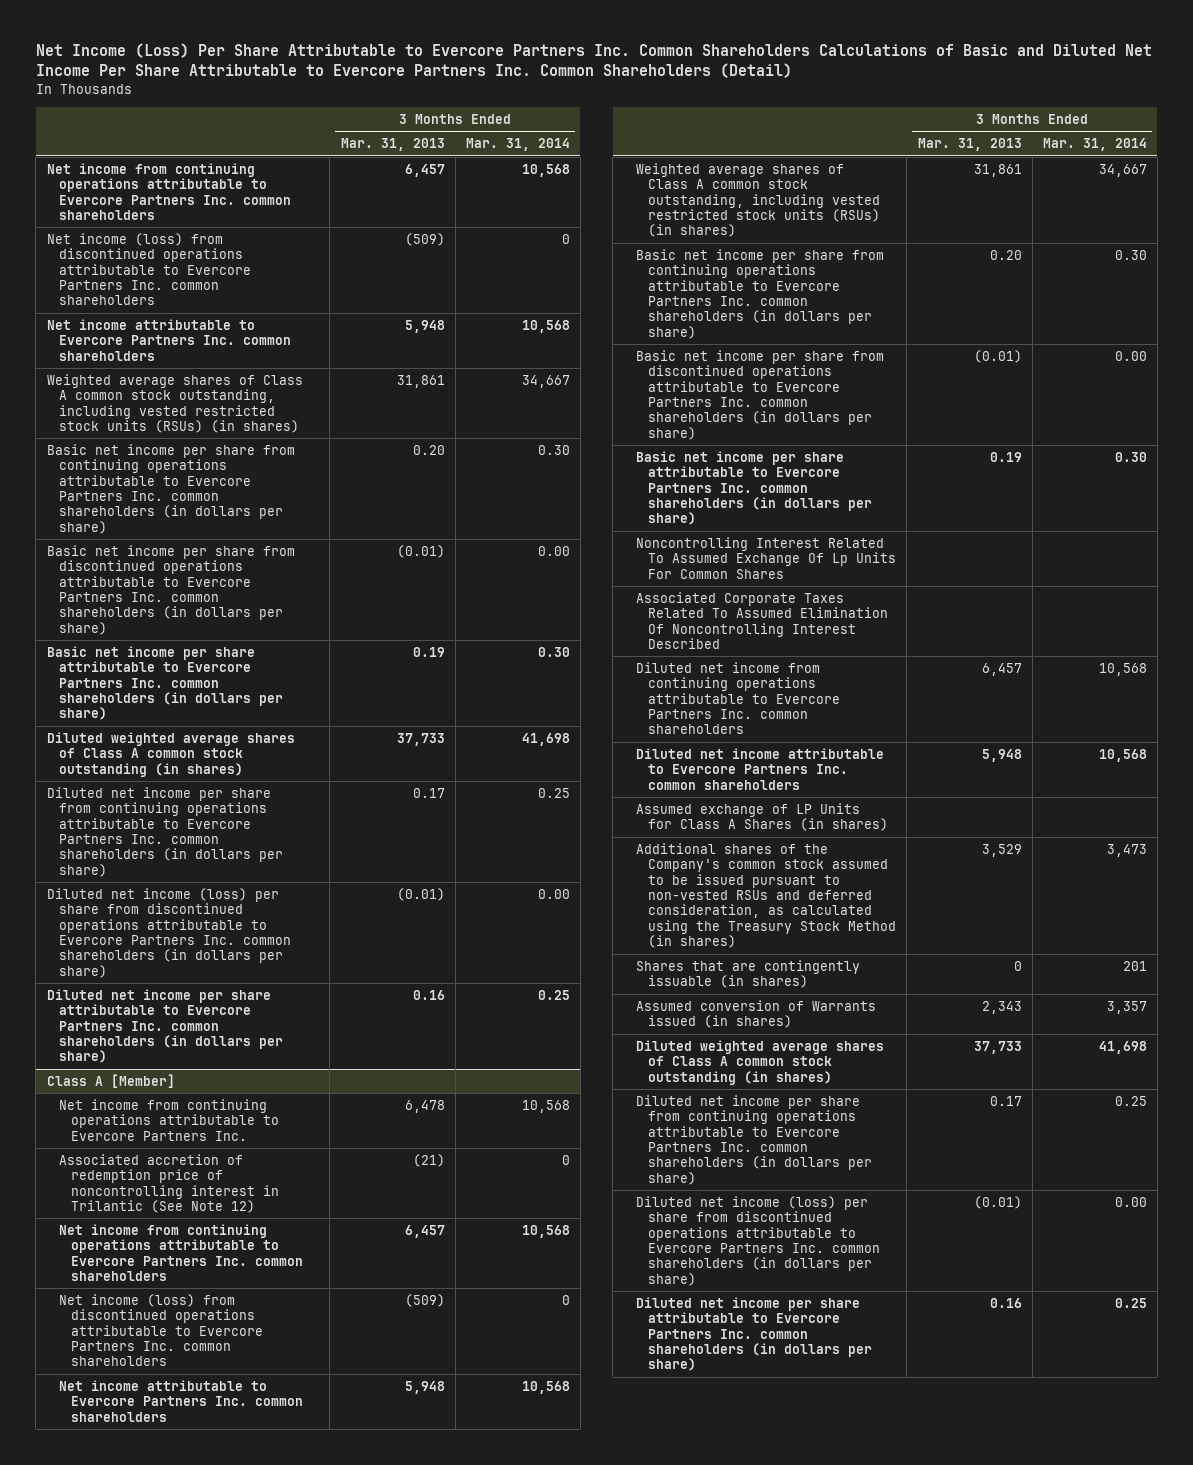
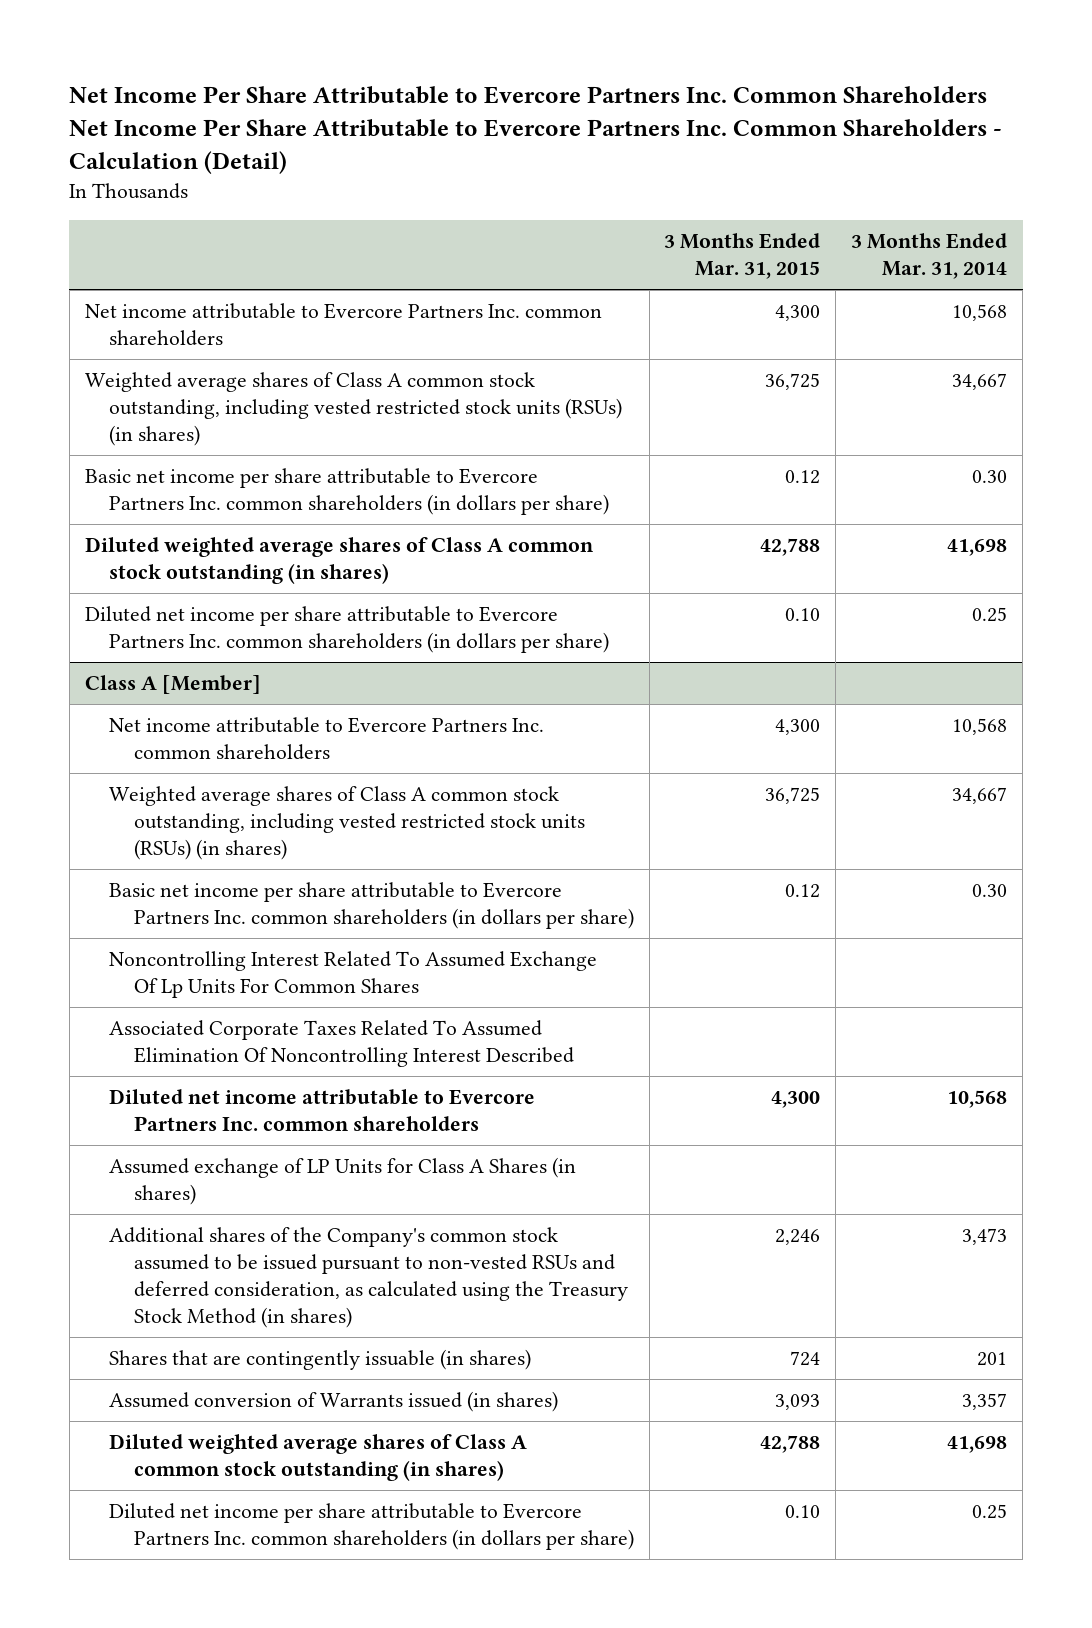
- Net Income (Loss) Per Share Attributable to Evercore Partners Inc. Common Shareholders Calculations of Basic and Diluted Net Income Per Share Attributable to Evercore Partners Inc. Common Shareholders (Detail)
+ Net Income Per Share Attributable to Evercore Partners Inc. Common Shareholders Net Income Per Share Attributable to Evercore Partners Inc. Common Shareholders - Calculation (Detail)
- | 3 Months Ended Mar. 31, 2013 | 3 Months Ended Mar. 31, 2014
+ | 3 Months Ended Mar. 31, 2015 | 3 Months Ended Mar. 31, 2014
- Net income from continuing operations attributable to Evercore Partners Inc. common shareholders | 6,457 | 10,568
- Net income (loss) from discontinued operations attributable to Evercore Partners Inc. common shareholders | (509) | 0
- Basic net income per share from continuing operations attributable to Evercore Partners Inc. common shareholders (in dollars per share) | 0.20 | 0.30
- Basic net income per share from discontinued operations attributable to Evercore Partners Inc. common shareholders (in dollars per share) | (0.01) | 0.00
- Diluted net income per share from continuing operations attributable to Evercore Partners Inc. common shareholders (in dollars per share) | 0.17 | 0.25
- Diluted net income (loss) per share from discontinued operations attributable to Evercore Partners Inc. common shareholders (in dollars per share) | (0.01) | 0.00
@ Class A [Member]
- Net income from continuing operations attributable to Evercore Partners Inc. | 6,478 | 10,568
- Associated accretion of redemption price of noncontrolling interest in Trilantic (See Note 12) | (21) | 0
- Net income from continuing operations attributable to Evercore Partners Inc. common shareholders | 6,457 | 10,568
- Net income (loss) from discontinued operations attributable to Evercore Partners Inc. common shareholders | (509) | 0
- Basic net income per share from continuing operations attributable to Evercore Partners Inc. common shareholders (in dollars per share) | 0.20 | 0.30
- Basic net income per share from discontinued operations attributable to Evercore Partners Inc. common shareholders (in dollars per share) | (0.01) | 0.00
- Diluted net income from continuing operations attributable to Evercore Partners Inc. common shareholders | 6,457 | 10,568
- Diluted net income per share from continuing operations attributable to Evercore Partners Inc. common shareholders (in dollars per share) | 0.17 | 0.25
- Diluted net income (loss) per share from discontinued operations attributable to Evercore Partners Inc. common shareholders (in dollars per share) | (0.01) | 0.00

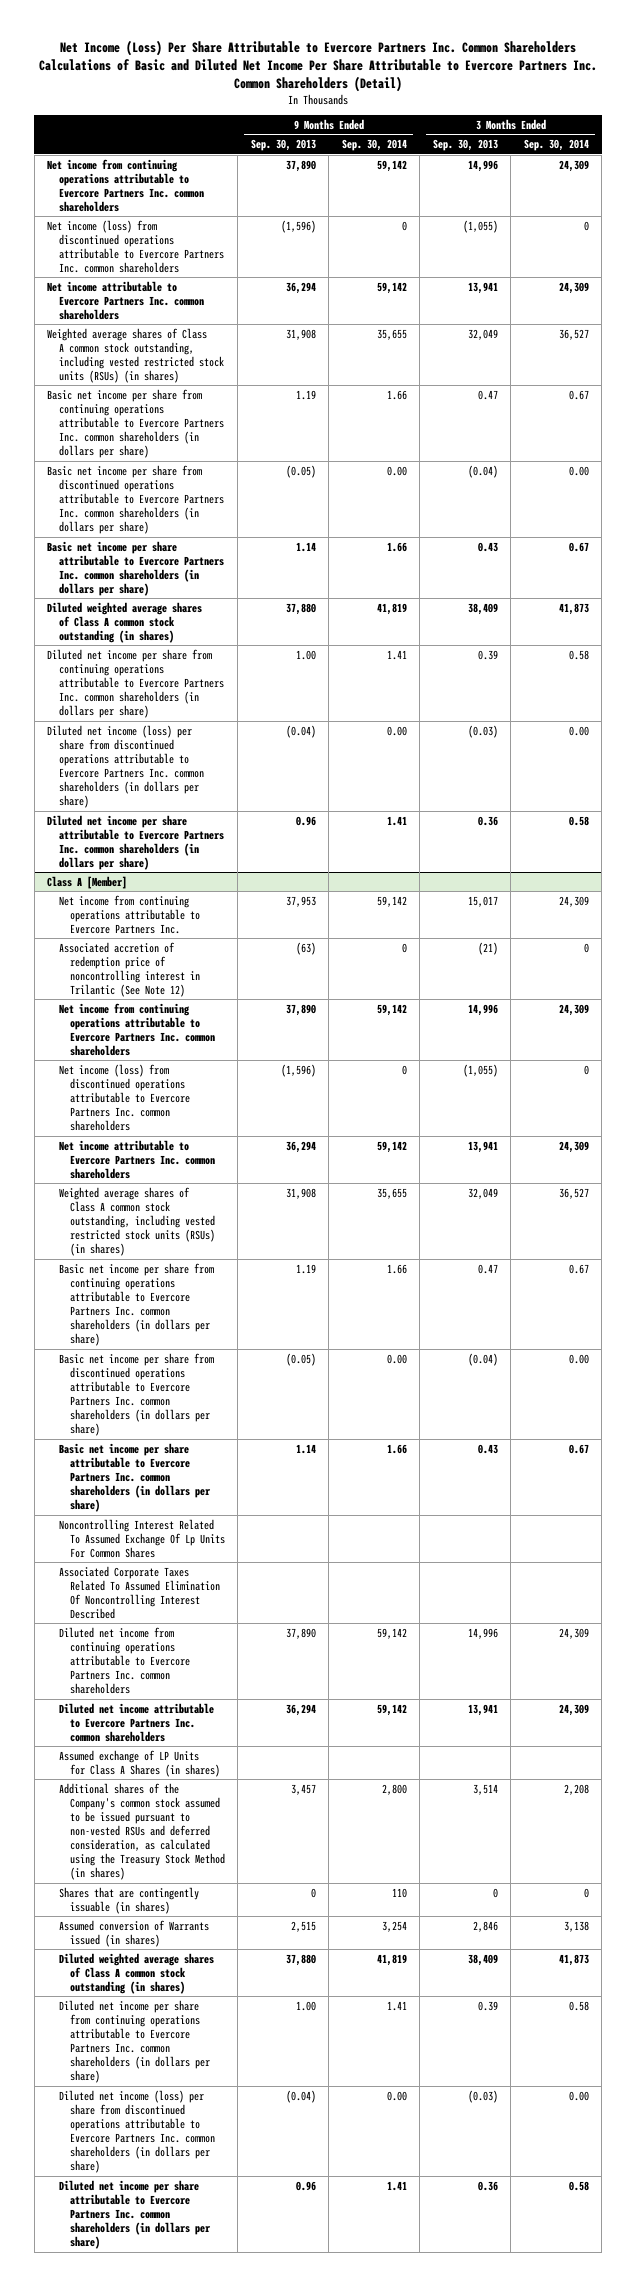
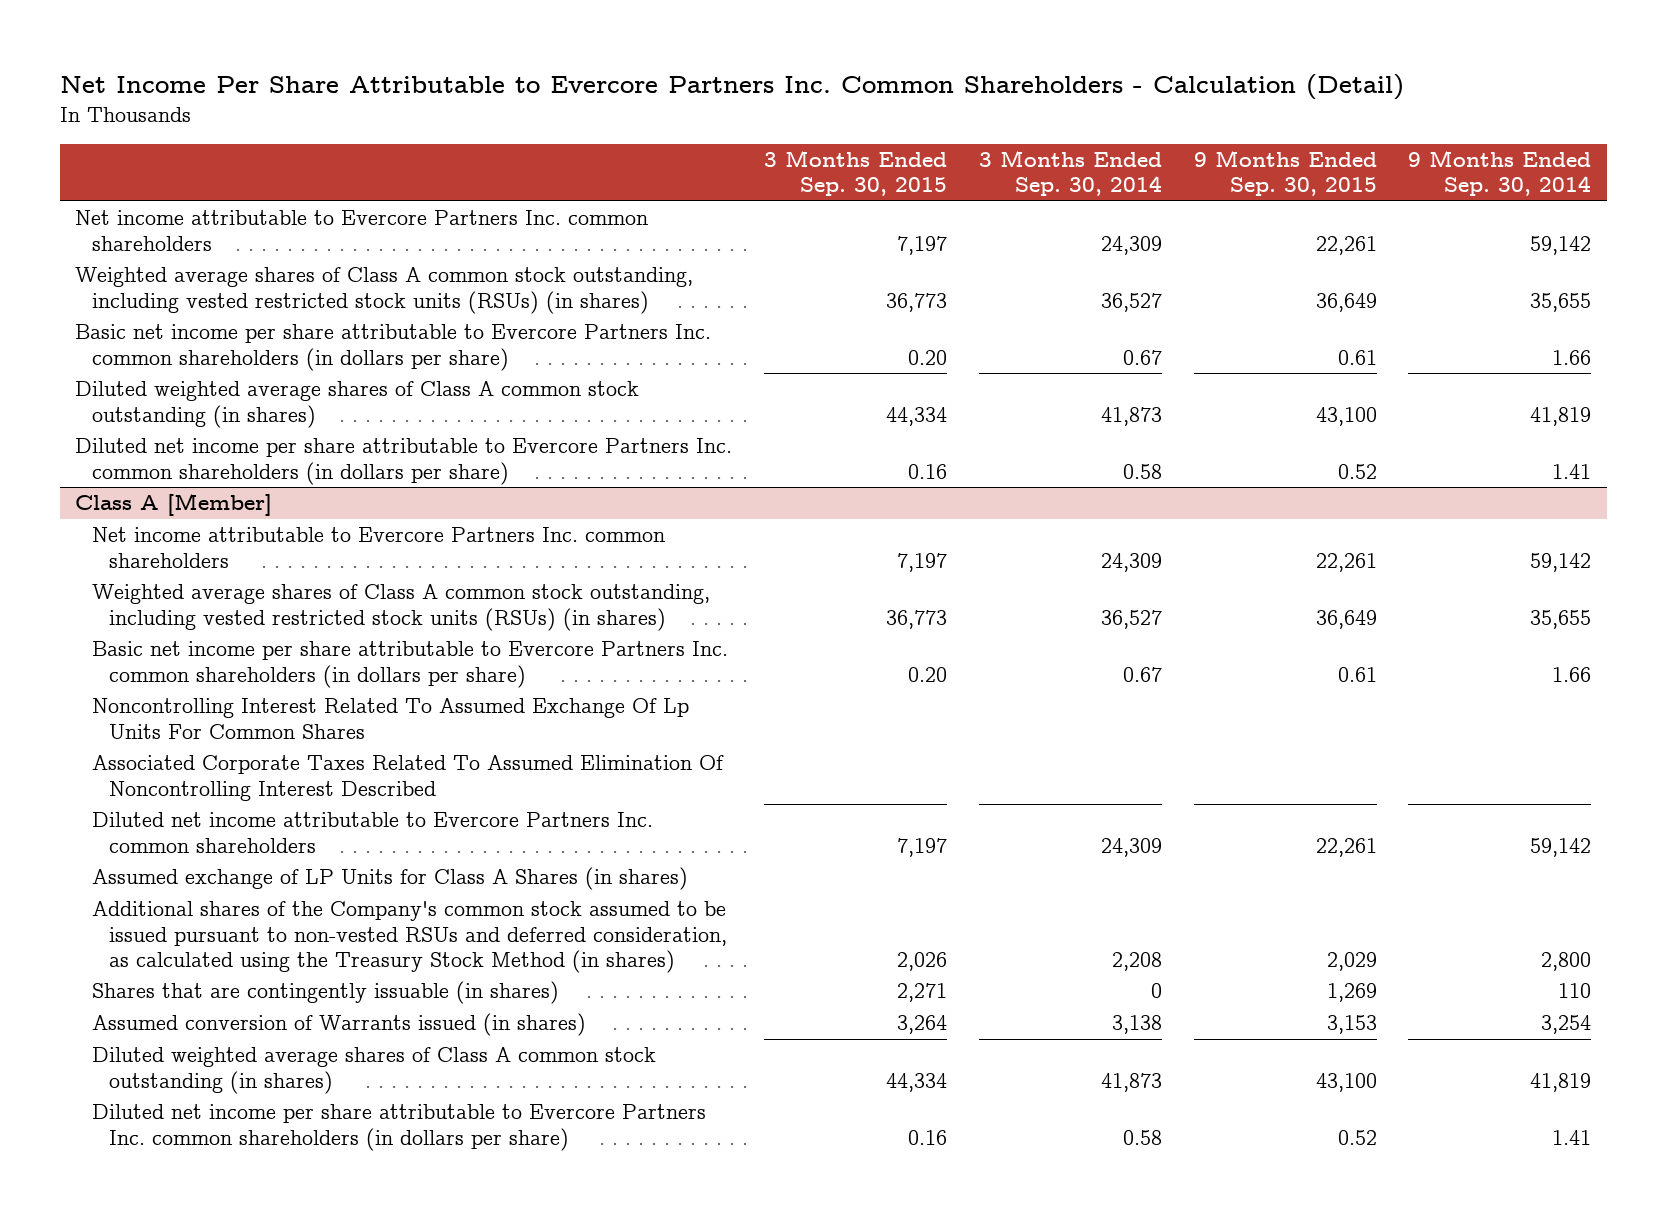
- Net Income (Loss) Per Share Attributable to Evercore Partners Inc. Common Shareholders Calculations of Basic and Diluted Net Income Per Share Attributable to Evercore Partners Inc. Common Shareholders (Detail)
+ Net Income Per Share Attributable to Evercore Partners Inc. Common Shareholders - Calculation (Detail)
- | 9 Months Ended Sep. 30, 2013 | 9 Months Ended Sep. 30, 2014 | 3 Months Ended Sep. 30, 2013 | 3 Months Ended Sep. 30, 2014
+ | 3 Months Ended Sep. 30, 2015 | 3 Months Ended Sep. 30, 2014 | 9 Months Ended Sep. 30, 2015 | 9 Months Ended Sep. 30, 2014
- Net income from continuing operations attributable to Evercore Partners Inc. common shareholders | 37,890 | 59,142 | 14,996 | 24,309
- Net income (loss) from discontinued operations attributable to Evercore Partners Inc. common shareholders | (1,596) | 0 | (1,055) | 0
- Basic net income per share from continuing operations attributable to Evercore Partners Inc. common shareholders (in dollars per share) | 1.19 | 1.66 | 0.47 | 0.67
- Basic net income per share from discontinued operations attributable to Evercore Partners Inc. common shareholders (in dollars per share) | (0.05) | 0.00 | (0.04) | 0.00
- Diluted net income per share from continuing operations attributable to Evercore Partners Inc. common shareholders (in dollars per share) | 1.00 | 1.41 | 0.39 | 0.58
- Diluted net income (loss) per share from discontinued operations attributable to Evercore Partners Inc. common shareholders (in dollars per share) | (0.04) | 0.00 | (0.03) | 0.00
@ Class A [Member]
- Net income from continuing operations attributable to Evercore Partners Inc. | 37,953 | 59,142 | 15,017 | 24,309
- Associated accretion of redemption price of noncontrolling interest in Trilantic (See Note 12) | (63) | 0 | (21) | 0
- Net income from continuing operations attributable to Evercore Partners Inc. common shareholders | 37,890 | 59,142 | 14,996 | 24,309
- Net income (loss) from discontinued operations attributable to Evercore Partners Inc. common shareholders | (1,596) | 0 | (1,055) | 0
- Basic net income per share from continuing operations attributable to Evercore Partners Inc. common shareholders (in dollars per share) | 1.19 | 1.66 | 0.47 | 0.67
- Basic net income per share from discontinued operations attributable to Evercore Partners Inc. common shareholders (in dollars per share) | (0.05) | 0.00 | (0.04) | 0.00
- Diluted net income from continuing operations attributable to Evercore Partners Inc. common shareholders | 37,890 | 59,142 | 14,996 | 24,309
- Diluted net income per share from continuing operations attributable to Evercore Partners Inc. common shareholders (in dollars per share) | 1.00 | 1.41 | 0.39 | 0.58
- Diluted net income (loss) per share from discontinued operations attributable to Evercore Partners Inc. common shareholders (in dollars per share) | (0.04) | 0.00 | (0.03) | 0.00

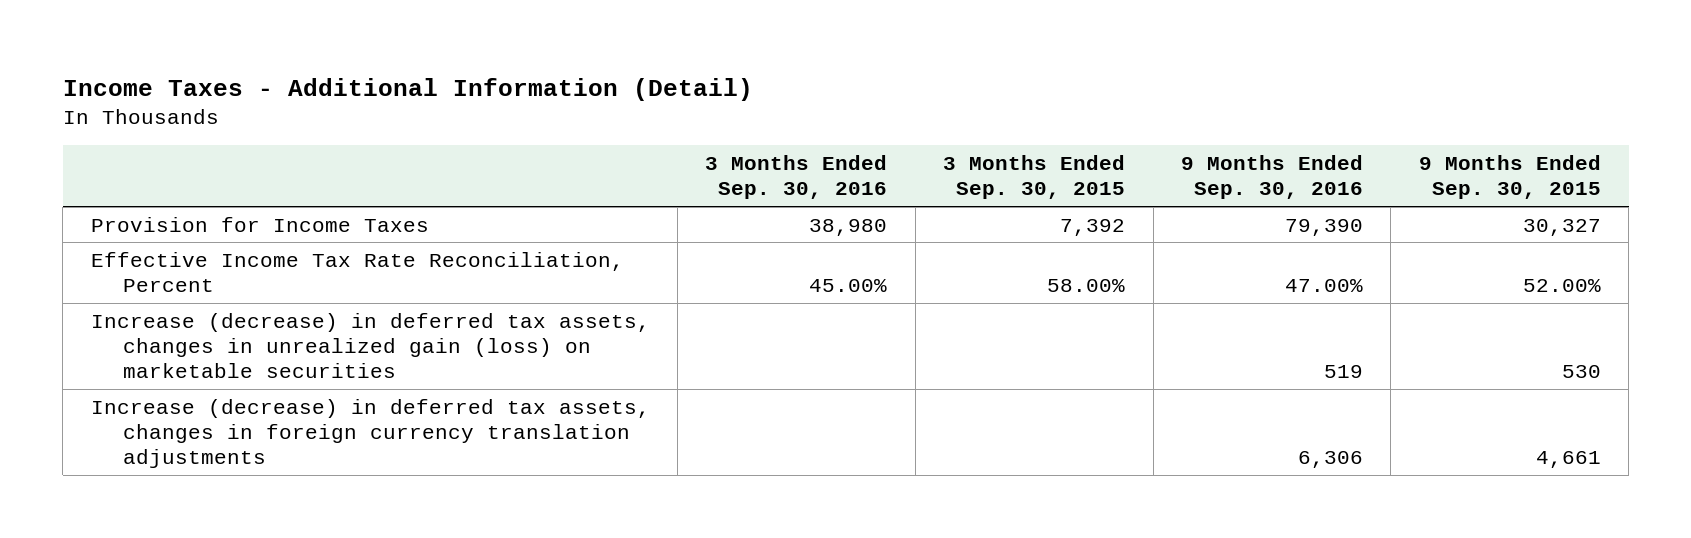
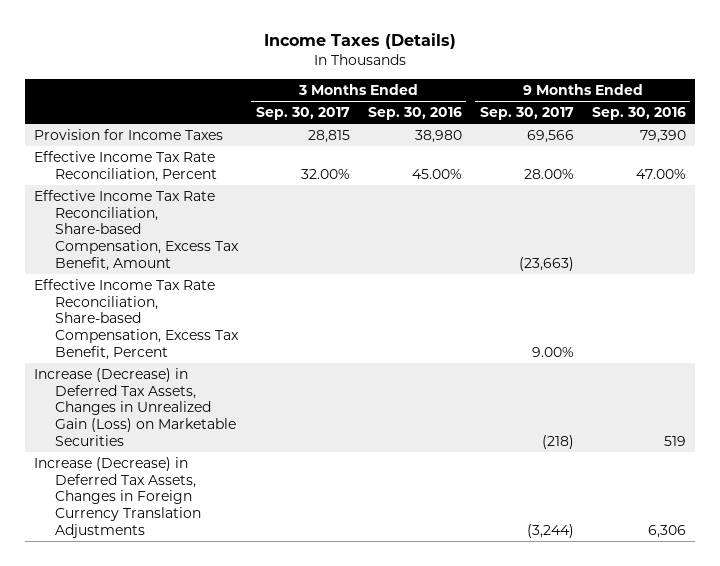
- Income Taxes - Additional Information (Detail)
+ Income Taxes (Details)
- | 3 Months Ended Sep. 30, 2016 | 3 Months Ended Sep. 30, 2015 | 9 Months Ended Sep. 30, 2016 | 9 Months Ended Sep. 30, 2015
+ | 3 Months Ended Sep. 30, 2017 | 3 Months Ended Sep. 30, 2016 | 9 Months Ended Sep. 30, 2017 | 9 Months Ended Sep. 30, 2016
- Increase (decrease) in deferred tax assets, changes in unrealized gain (loss) on marketable securities | | | 519 | 530
- Increase (decrease) in deferred tax assets, changes in foreign currency translation adjustments | | | 6,306 | 4,661
+ Effective Income Tax Rate Reconciliation, Share-based Compensation, Excess Tax Benefit, Amount | | | (23,663) |
+ Effective Income Tax Rate Reconciliation, Share-based Compensation, Excess Tax Benefit, Percent | | | 9.00% |
+ Increase (Decrease) in Deferred Tax Assets, Changes in Unrealized Gain (Loss) on Marketable Securities | | | (218) | 519
+ Increase (Decrease) in Deferred Tax Assets, Changes in Foreign Currency Translation Adjustments | | | (3,244) | 6,306

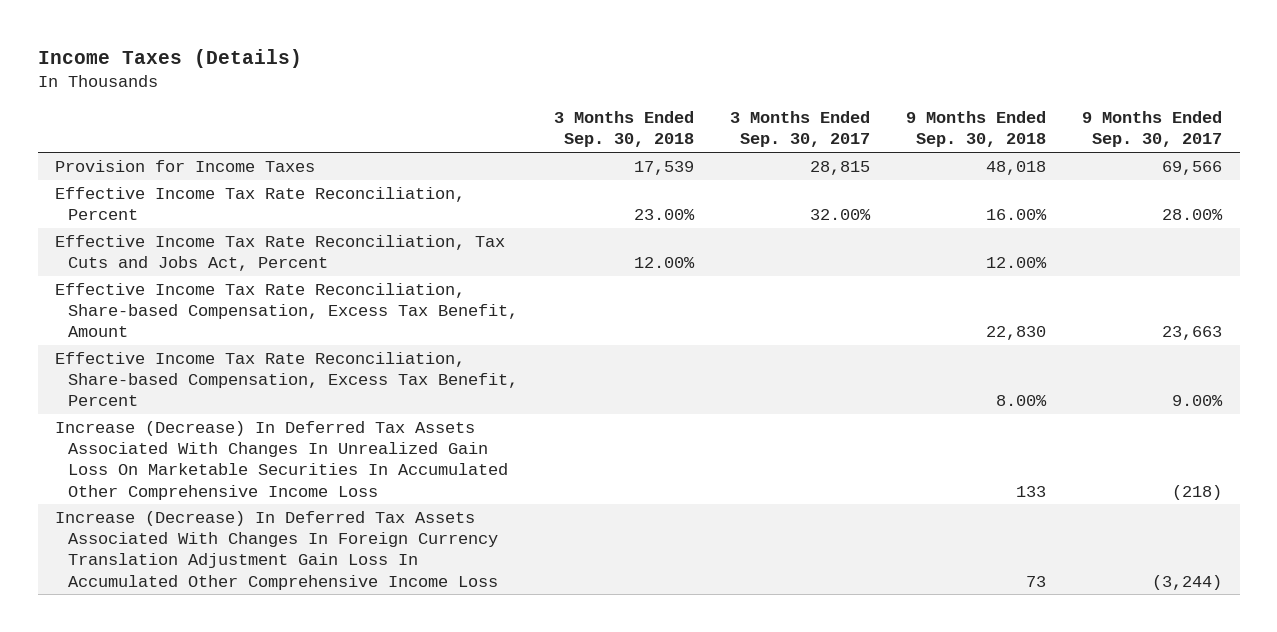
- | 3 Months Ended Sep. 30, 2017 | 3 Months Ended Sep. 30, 2016 | 9 Months Ended Sep. 30, 2017 | 9 Months Ended Sep. 30, 2016
+ | 3 Months Ended Sep. 30, 2018 | 3 Months Ended Sep. 30, 2017 | 9 Months Ended Sep. 30, 2018 | 9 Months Ended Sep. 30, 2017
- Effective Income Tax Rate Reconciliation, Share-based Compensation, Excess Tax Benefit, Amount | | | (23,663) |
+ Effective Income Tax Rate Reconciliation, Tax Cuts and Jobs Act, Percent | 12.00% | | 12.00% |
+ Effective Income Tax Rate Reconciliation, Share-based Compensation, Excess Tax Benefit, Amount | | | 22,830 | 23,663
- Increase (Decrease) in Deferred Tax Assets, Changes in Unrealized Gain (Loss) on Marketable Securities | | | (218) | 519
- Increase (Decrease) in Deferred Tax Assets, Changes in Foreign Currency Translation Adjustments | | | (3,244) | 6,306
+ Increase (Decrease) In Deferred Tax Assets Associated With Changes In Unrealized Gain Loss On Marketable Securities In Accumulated Other Comprehensive Income Loss | | | 133 | (218)
+ Increase (Decrease) In Deferred Tax Assets Associated With Changes In Foreign Currency Translation Adjustment Gain Loss In Accumulated Other Comprehensive Income Loss | | | 73 | (3,244)

